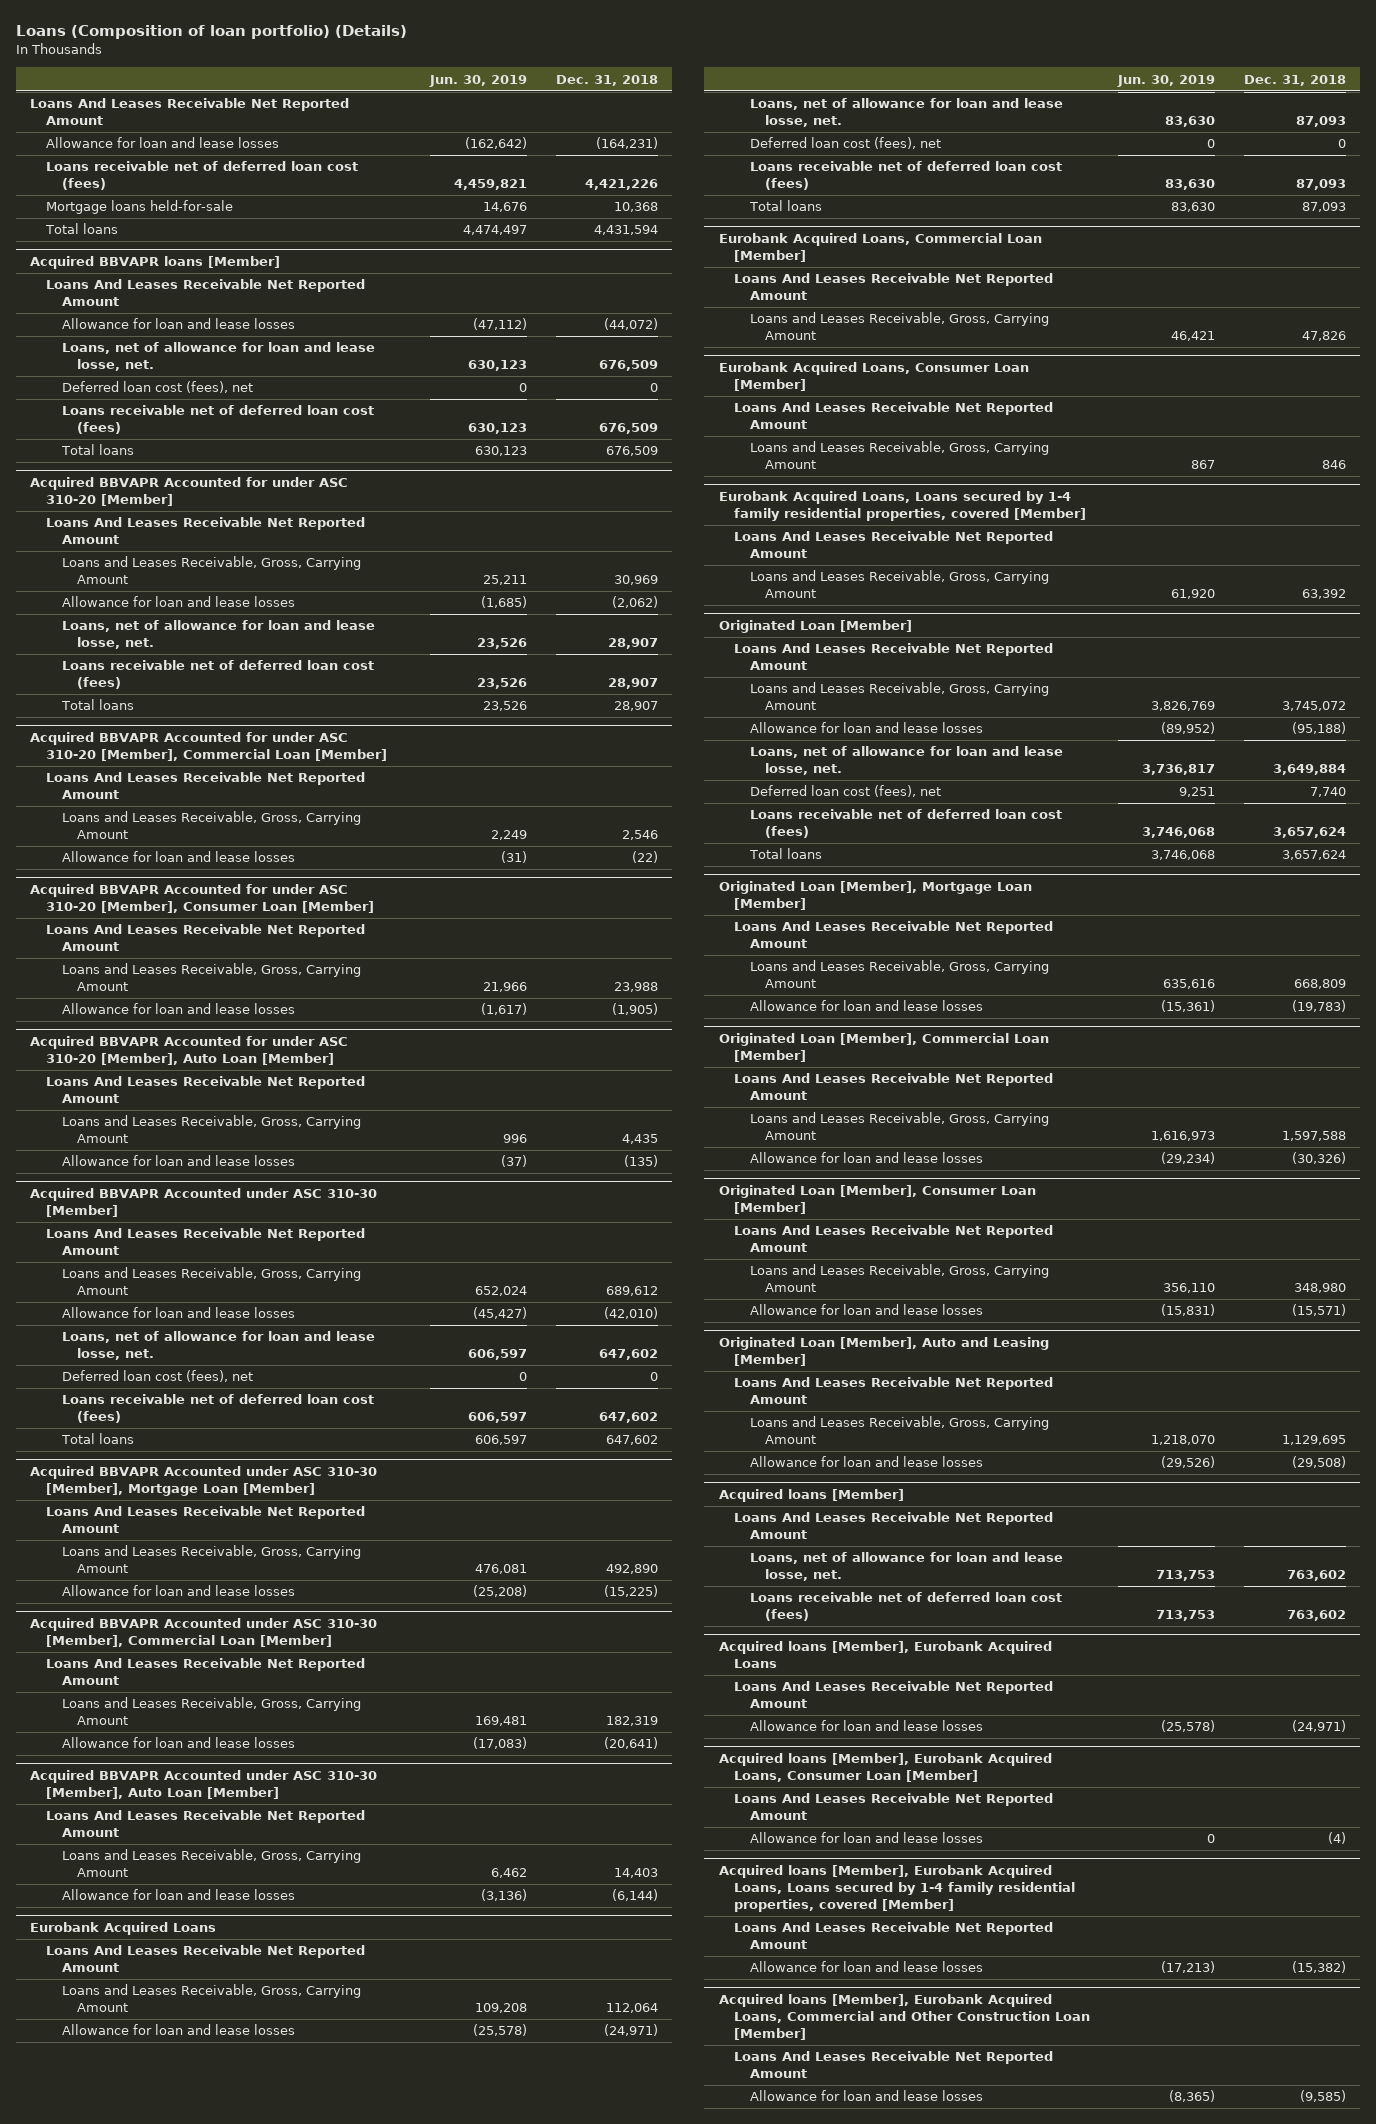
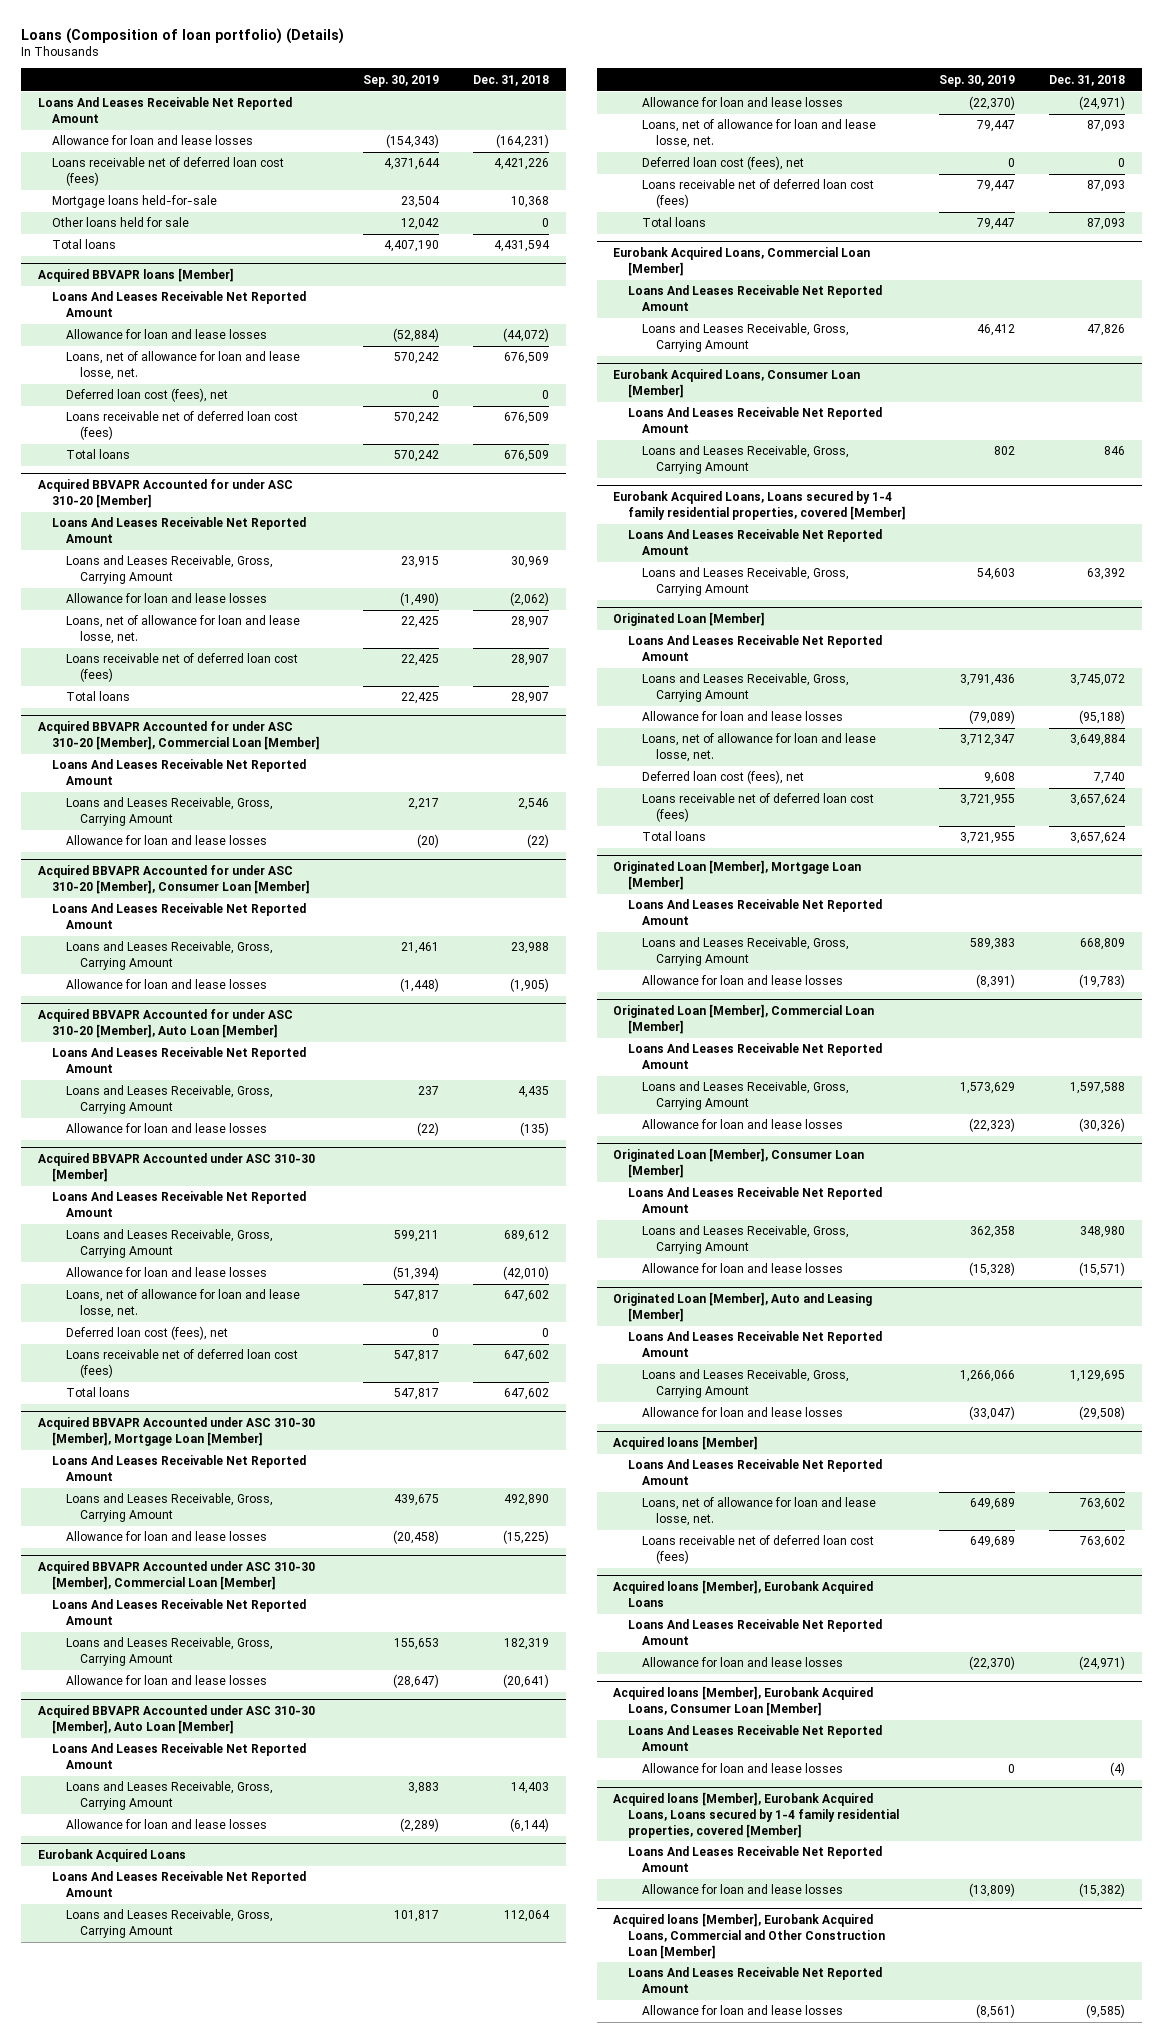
- | Jun. 30, 2019 | Dec. 31, 2018
+ | Sep. 30, 2019 | Dec. 31, 2018
+ Other loans held for sale | 12,042 | 0

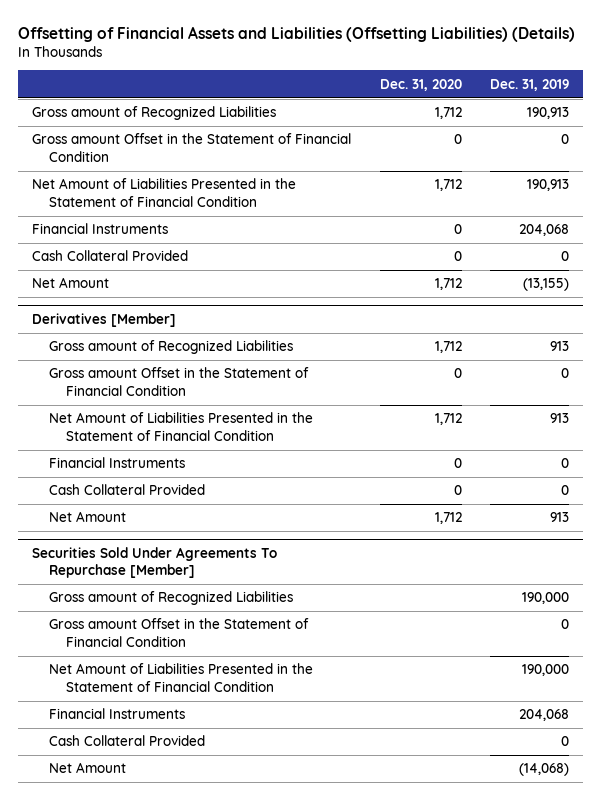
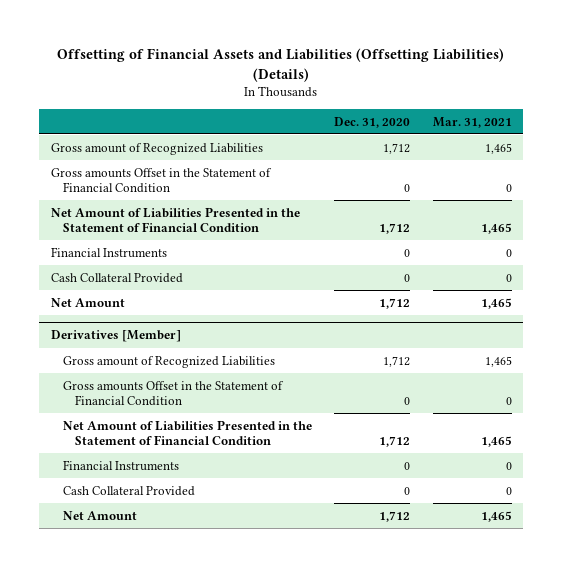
- | Dec. 31, 2020 | Dec. 31, 2019
+ | Dec. 31, 2020 | Mar. 31, 2021
- Gross amount Offset in the Statement of Financial Condition | 0 | 0
+ Gross amounts Offset in the Statement of Financial Condition | 0 | 0
@ Derivatives [Member]
- Gross amount Offset in the Statement of Financial Condition | 0 | 0
+ Gross amounts Offset in the Statement of Financial Condition | 0 | 0
- Securities Sold Under Agreements To Repurchase [Member]
- Gross amount of Recognized Liabilities | | 190,000
- Gross amount Offset in the Statement of Financial Condition | | 0
- Net Amount of Liabilities Presented in the Statement of Financial Condition | | 190,000
- Financial Instruments | | 204,068
- Cash Collateral Provided | | 0
- Net Amount | | (14,068)

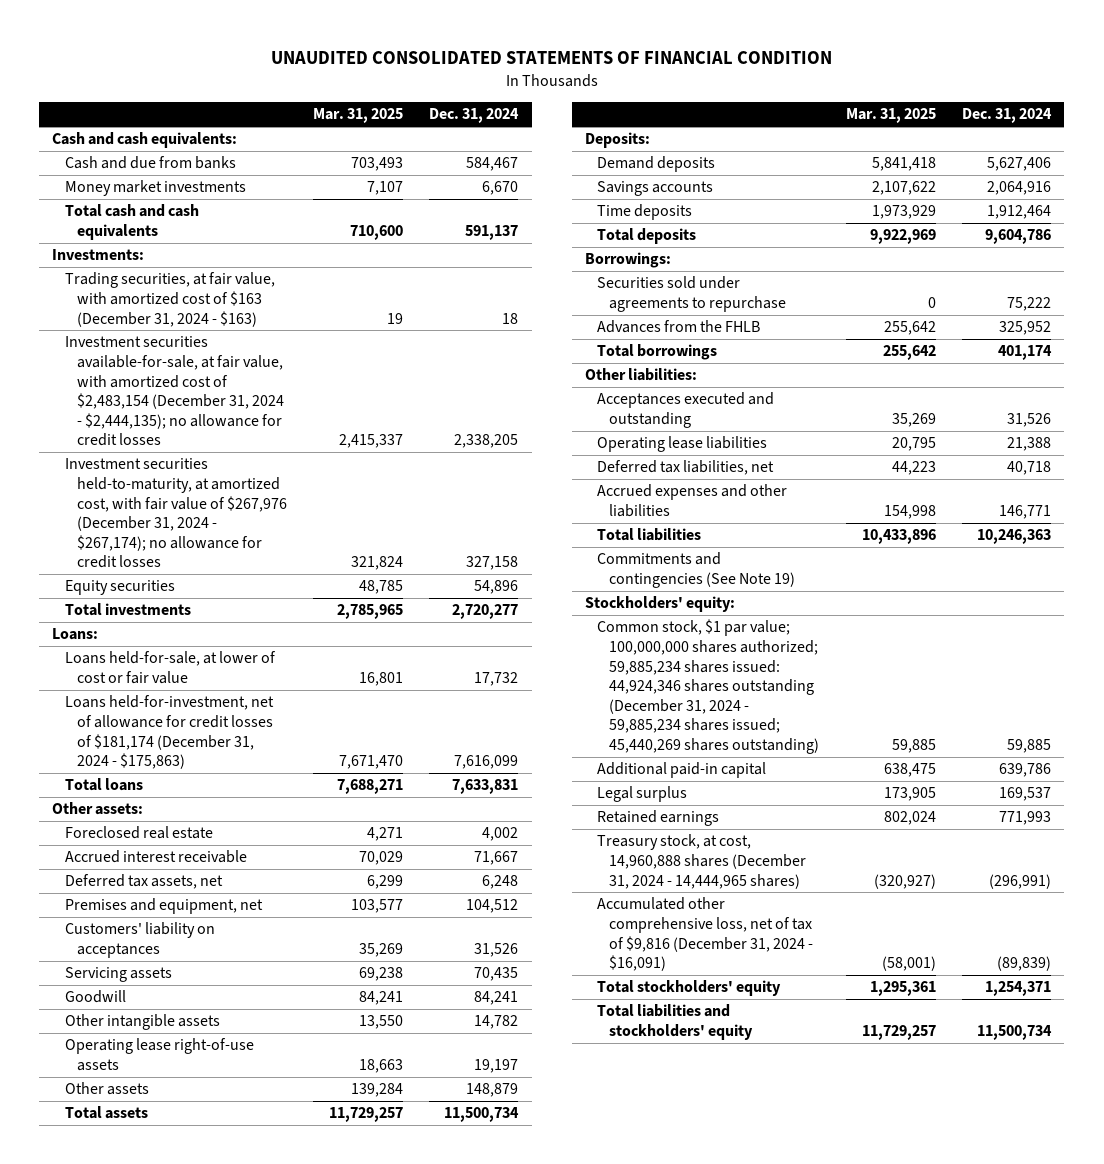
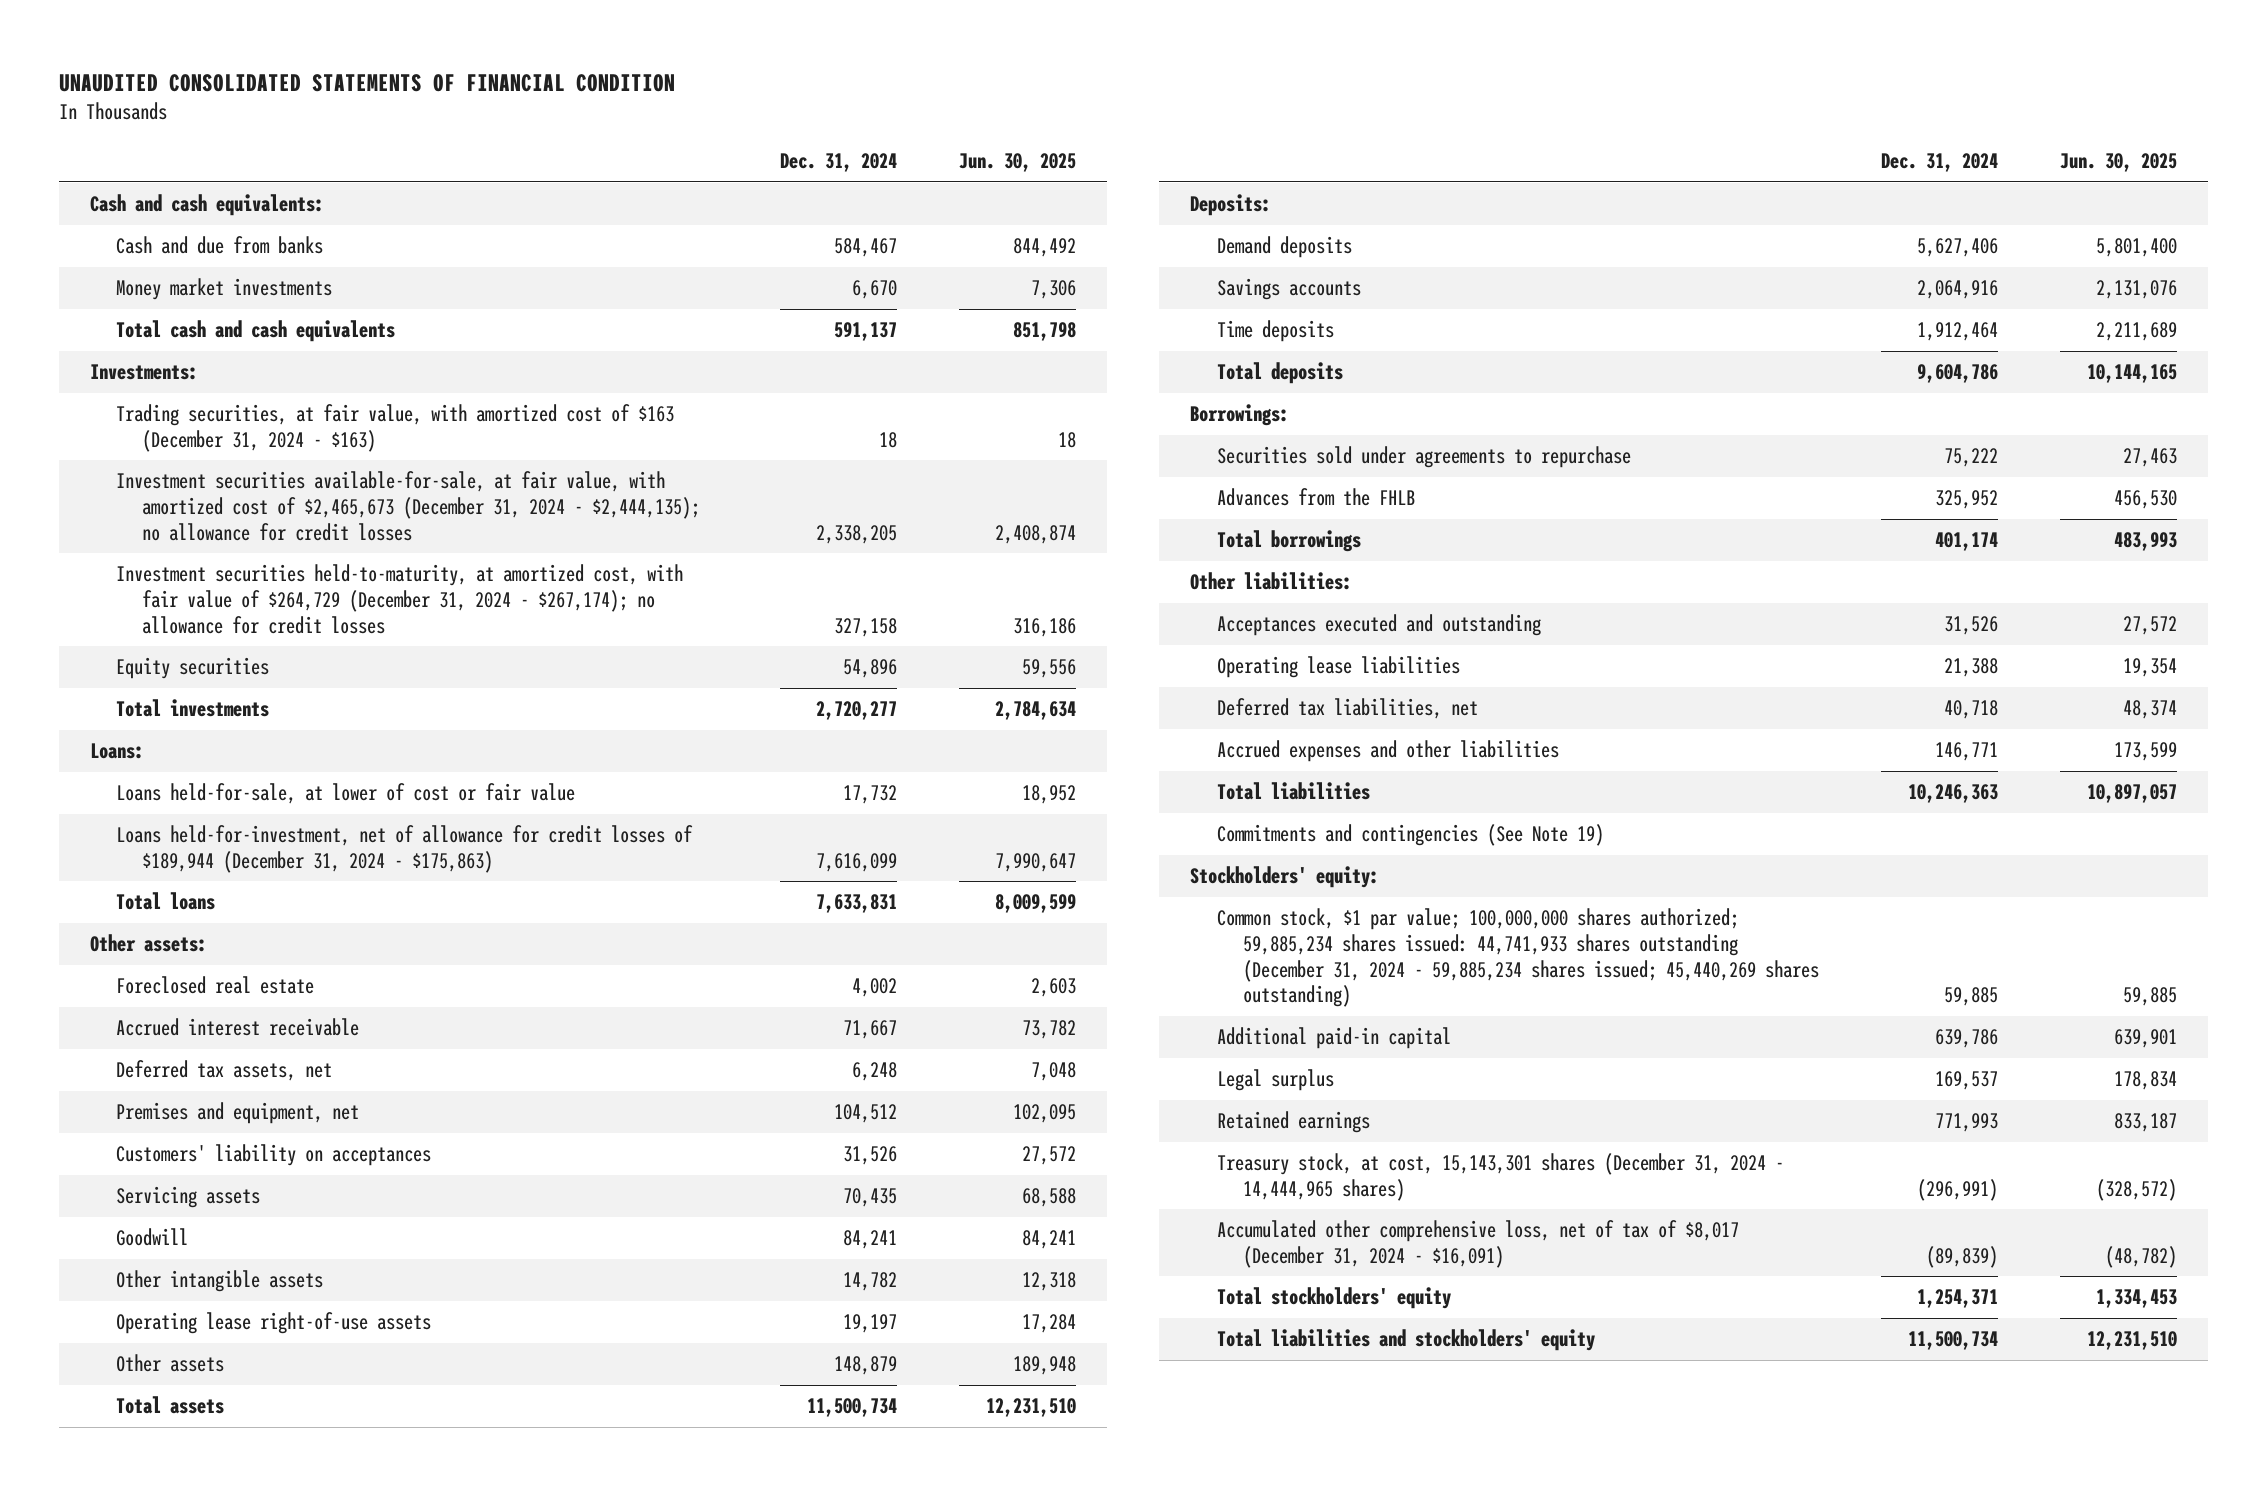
- | Mar. 31, 2025 | Dec. 31, 2024
+ | Dec. 31, 2024 | Jun. 30, 2025
- Investment securities available-for-sale, at fair value, with amortized cost of $2,483,154 (December 31, 2024 - $2,444,135); no allowance for credit losses | 2,415,337 | 2,338,205
- Investment securities held-to-maturity, at amortized cost, with fair value of $267,976 (December 31, 2024 - $267,174); no allowance for credit losses | 321,824 | 327,158
+ Investment securities available-for-sale, at fair value, with amortized cost of $2,465,673 (December 31, 2024 - $2,444,135); no allowance for credit losses | 2,338,205 | 2,408,874
+ Investment securities held-to-maturity, at amortized cost, with fair value of $264,729 (December 31, 2024 - $267,174); no allowance for credit losses | 327,158 | 316,186
- Loans held-for-investment, net of allowance for credit losses of $181,174 (December 31, 2024 - $175,863) | 7,671,470 | 7,616,099
+ Loans held-for-investment, net of allowance for credit losses of $189,944 (December 31, 2024 - $175,863) | 7,616,099 | 7,990,647
- Common stock, $1 par value; 100,000,000 shares authorized; 59,885,234 shares issued: 44,924,346 shares outstanding (December 31, 2024 - 59,885,234 shares issued; 45,440,269 shares outstanding) | 59,885 | 59,885
+ Common stock, $1 par value; 100,000,000 shares authorized; 59,885,234 shares issued: 44,741,933 shares outstanding (December 31, 2024 - 59,885,234 shares issued; 45,440,269 shares outstanding) | 59,885 | 59,885
- Treasury stock, at cost, 14,960,888 shares (December 31, 2024 - 14,444,965 shares) | (320,927) | (296,991)
- Accumulated other comprehensive loss, net of tax of $9,816 (December 31, 2024 - $16,091) | (58,001) | (89,839)
+ Treasury stock, at cost, 15,143,301 shares (December 31, 2024 - 14,444,965 shares) | (296,991) | (328,572)
+ Accumulated other comprehensive loss, net of tax of $8,017 (December 31, 2024 - $16,091) | (89,839) | (48,782)

